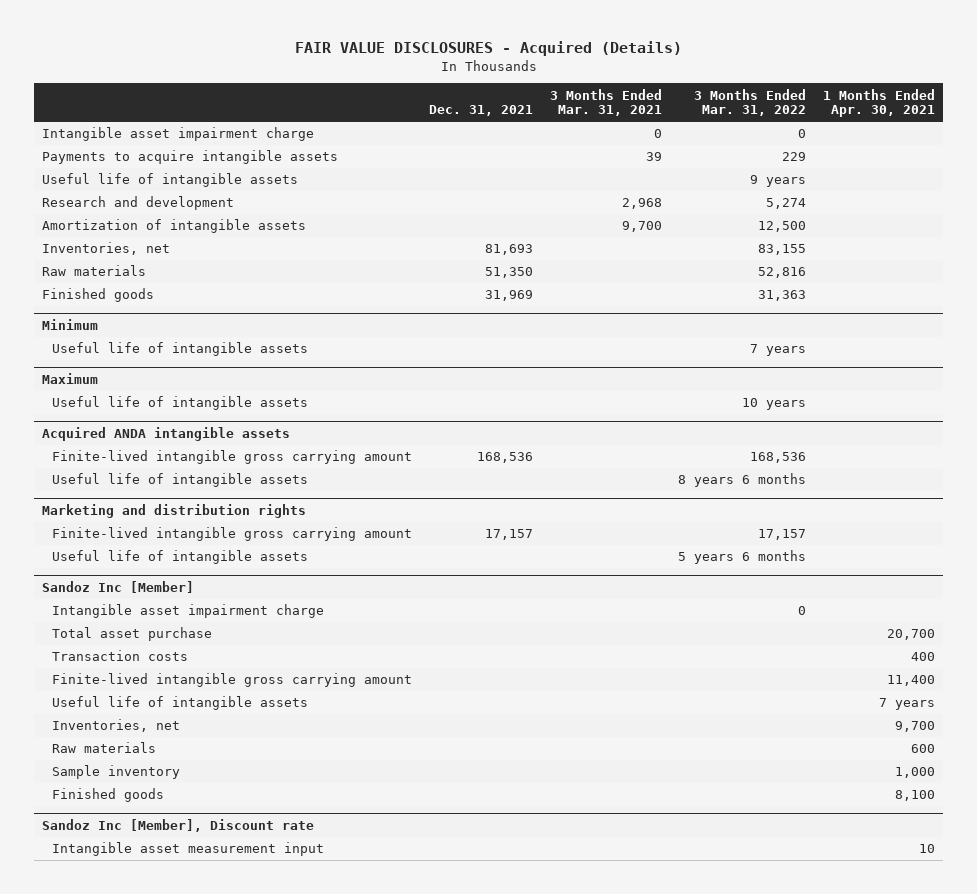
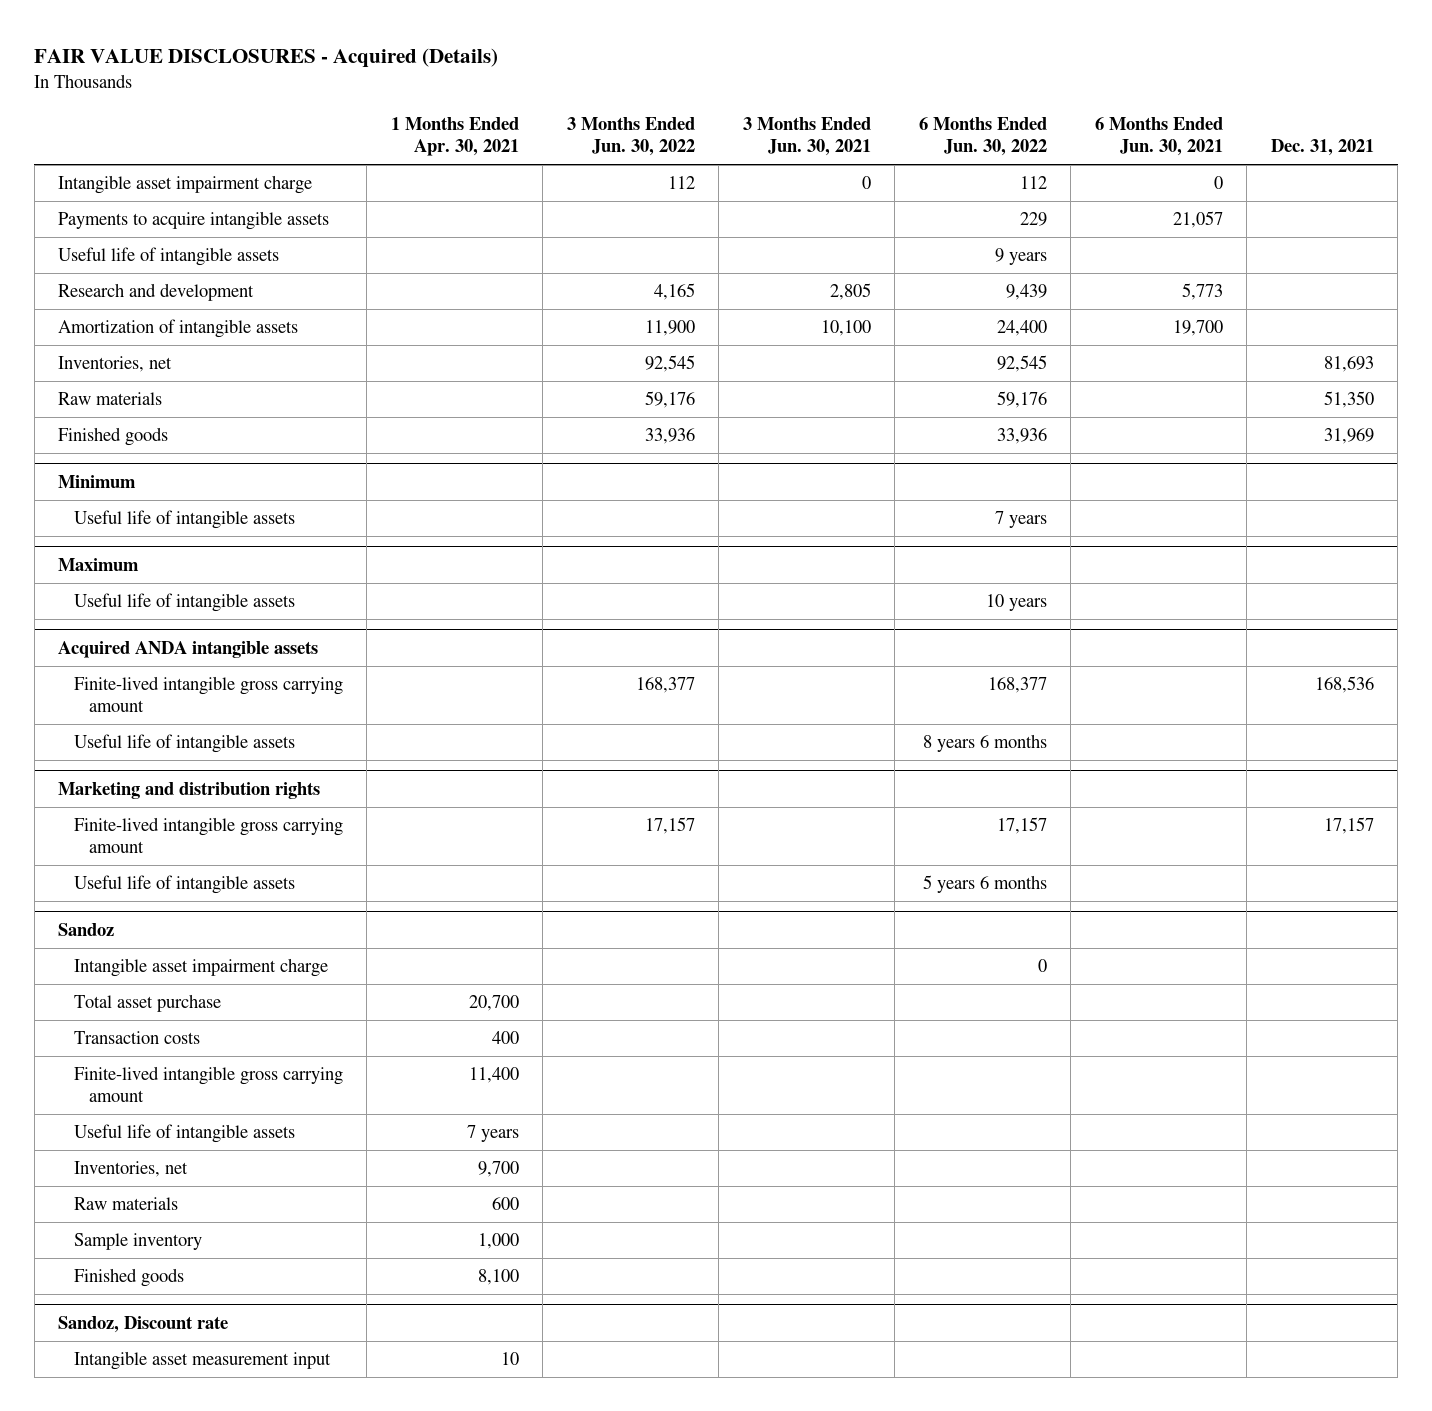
- | Dec. 31, 2021 | 3 Months Ended Mar. 31, 2021 | 3 Months Ended Mar. 31, 2022 | 1 Months Ended Apr. 30, 2021
+ | 1 Months Ended Apr. 30, 2021 | 3 Months Ended Jun. 30, 2022 | 3 Months Ended Jun. 30, 2021 | 6 Months Ended Jun. 30, 2022 | 6 Months Ended Jun. 30, 2021 | Dec. 31, 2021
- Sandoz Inc [Member]
+ Sandoz
- Sandoz Inc [Member], Discount rate
+ Sandoz, Discount rate

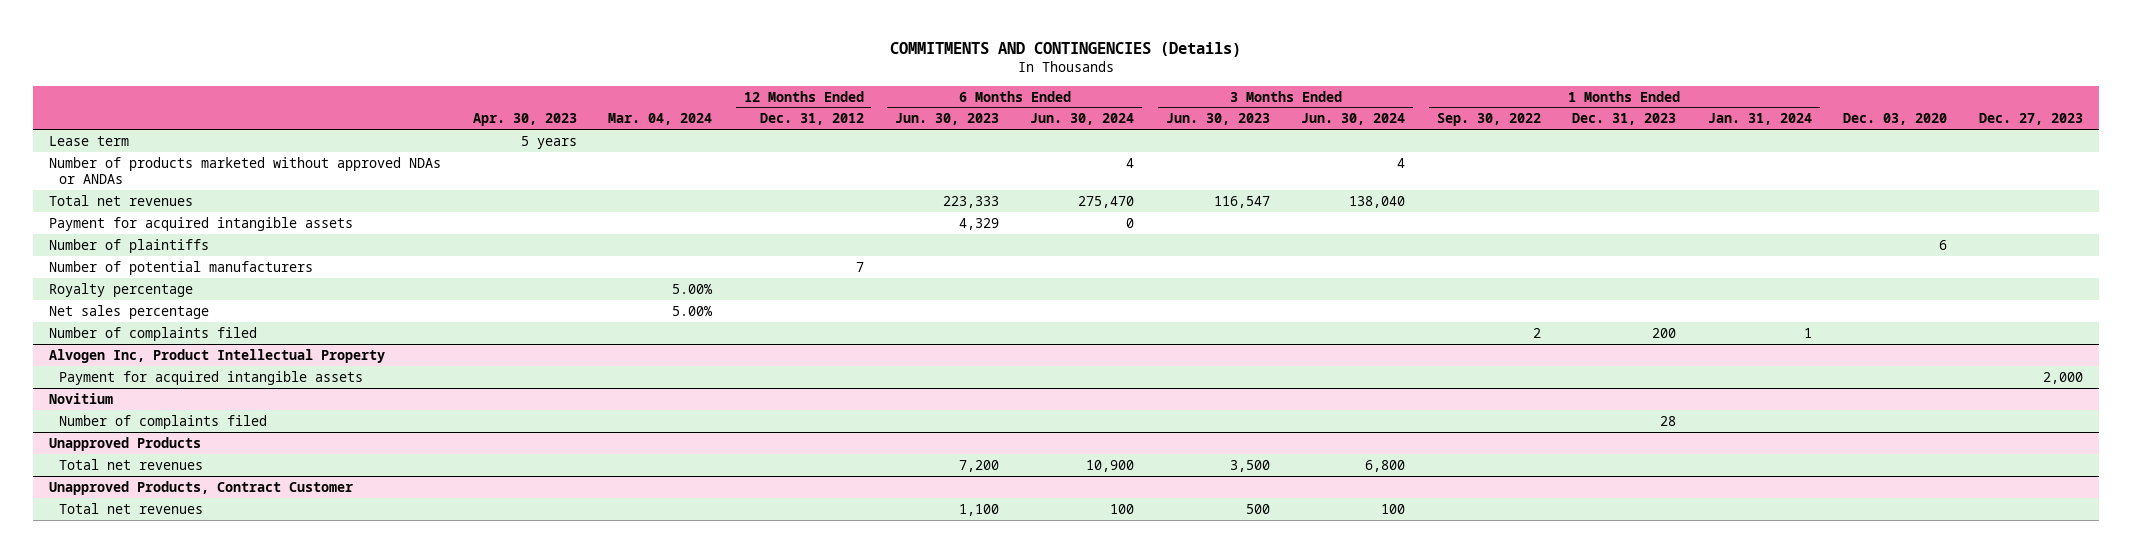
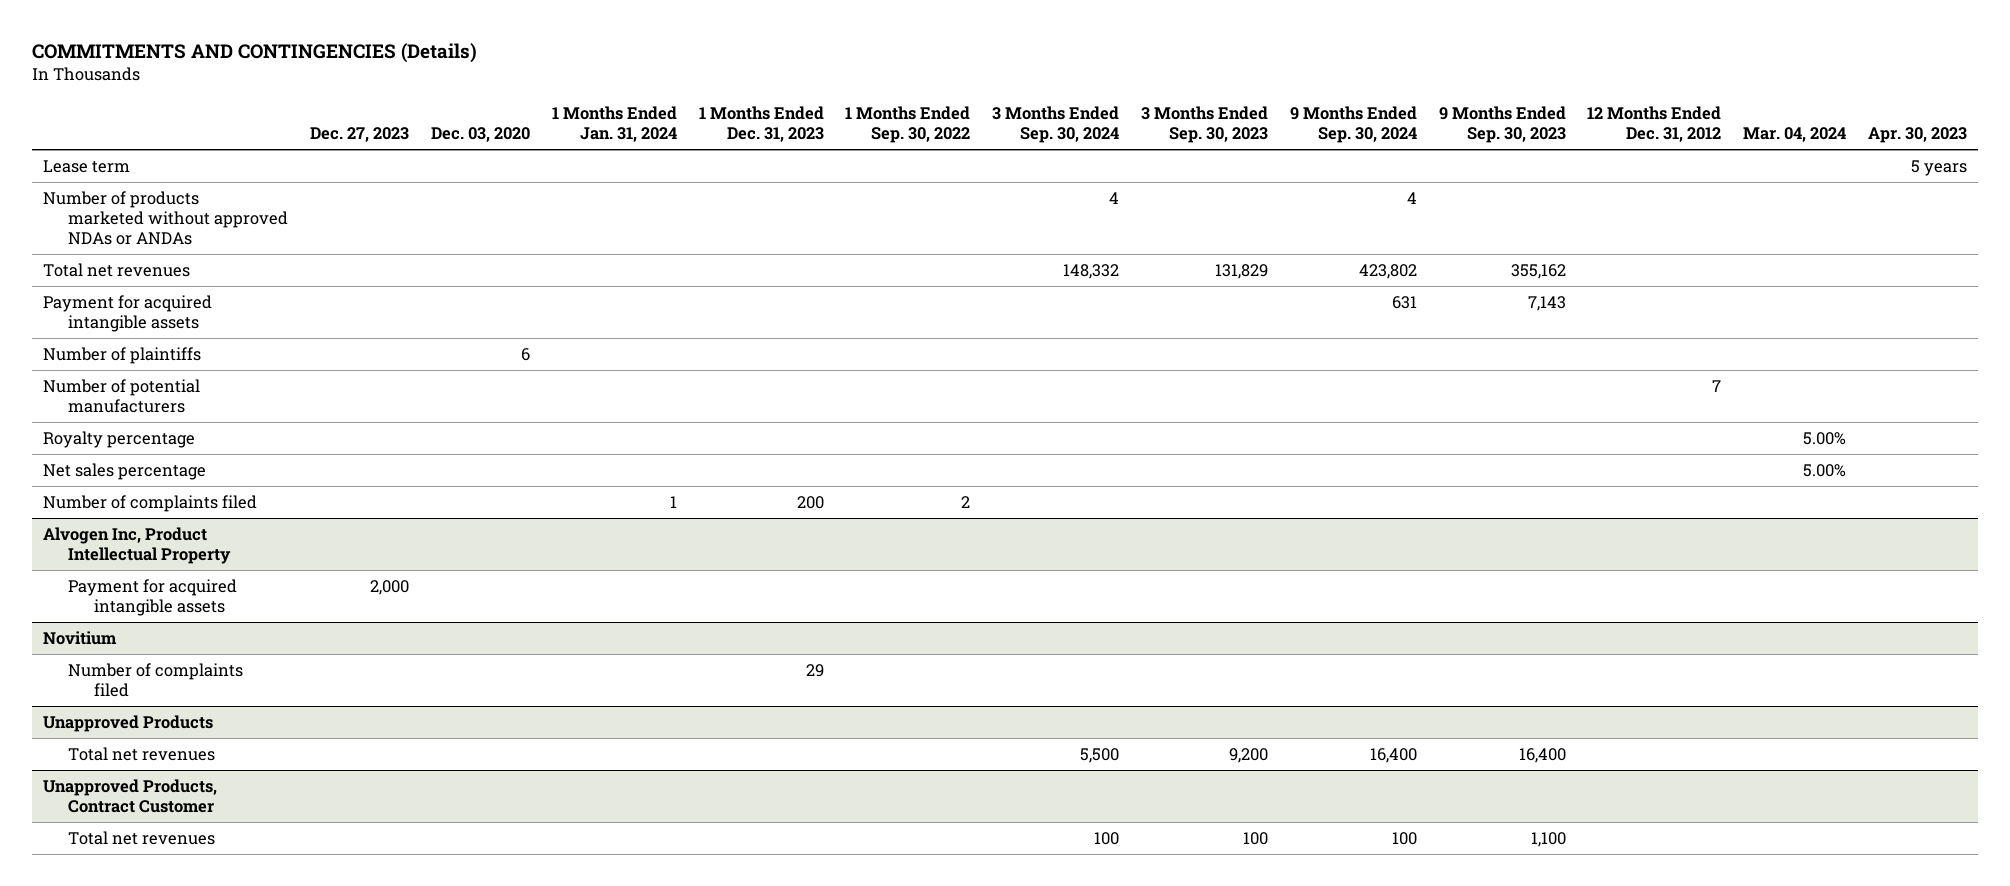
- | Apr. 30, 2023 | Mar. 04, 2024 | 12 Months Ended Dec. 31, 2012 | 6 Months Ended Jun. 30, 2023 | 6 Months Ended Jun. 30, 2024 | 3 Months Ended Jun. 30, 2023 | 3 Months Ended Jun. 30, 2024 | 1 Months Ended Sep. 30, 2022 | 1 Months Ended Dec. 31, 2023 | 1 Months Ended Jan. 31, 2024 | Dec. 03, 2020 | Dec. 27, 2023
+ | Dec. 27, 2023 | Dec. 03, 2020 | 1 Months Ended Jan. 31, 2024 | 1 Months Ended Dec. 31, 2023 | 1 Months Ended Sep. 30, 2022 | 3 Months Ended Sep. 30, 2024 | 3 Months Ended Sep. 30, 2023 | 9 Months Ended Sep. 30, 2024 | 9 Months Ended Sep. 30, 2023 | 12 Months Ended Dec. 31, 2012 | Mar. 04, 2024 | Apr. 30, 2023
@ Novitium
- Number of complaints filed | | | | | | | | | 28 | | |
+ Number of complaints filed | | | | 29 | | | | | | | |

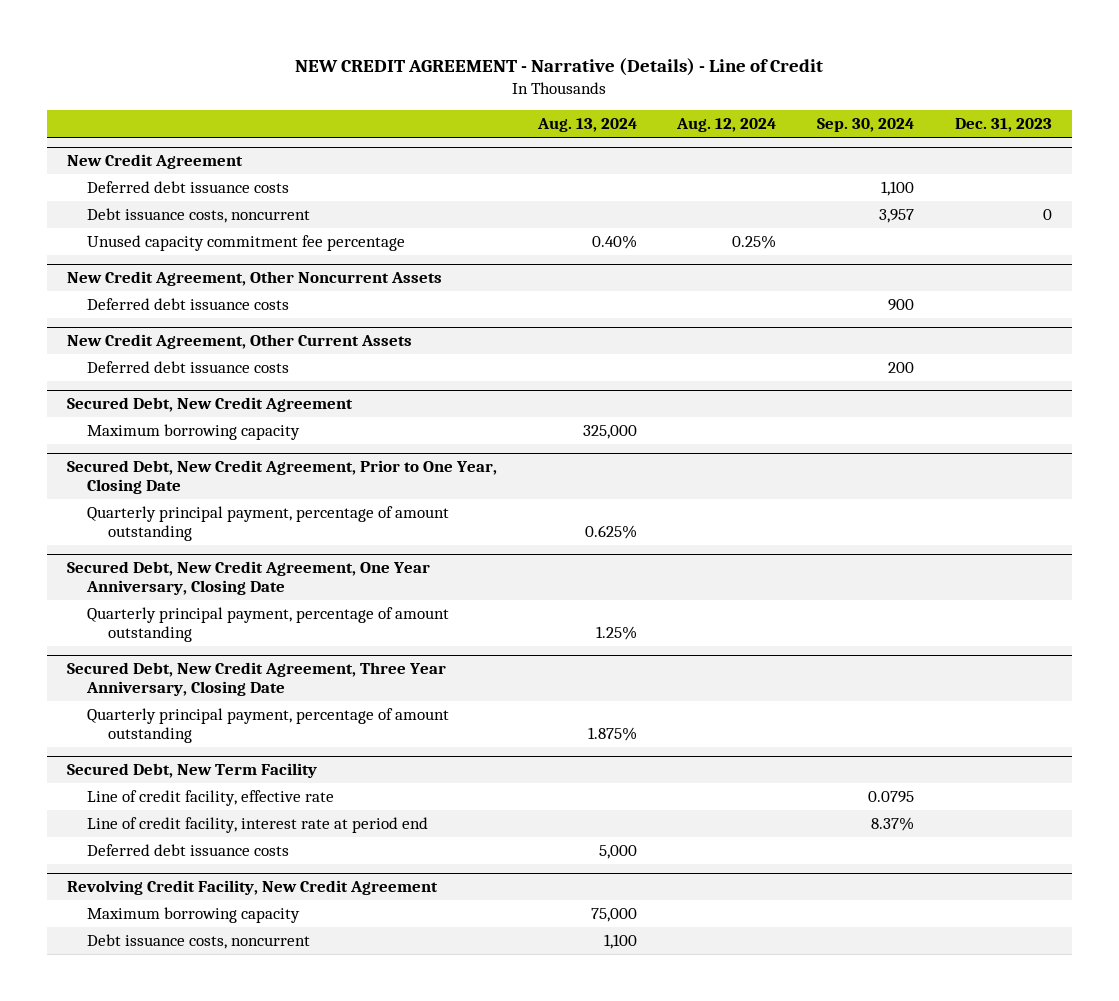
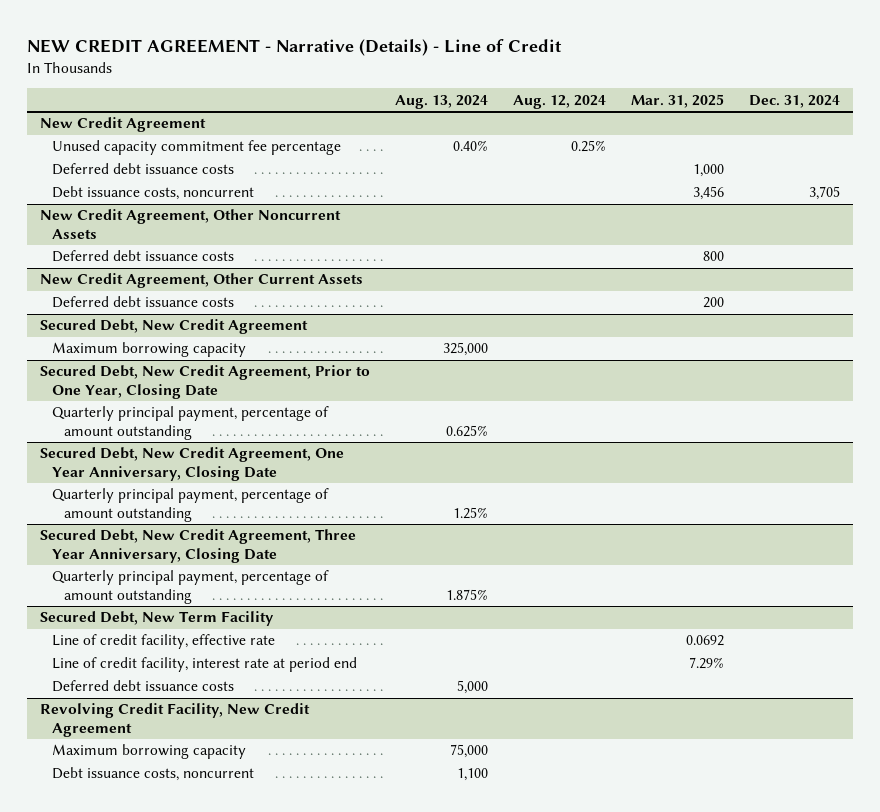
- | Aug. 13, 2024 | Aug. 12, 2024 | Sep. 30, 2024 | Dec. 31, 2023
+ | Aug. 13, 2024 | Aug. 12, 2024 | Mar. 31, 2025 | Dec. 31, 2024
@ New Credit Agreement
moved up: Unused capacity commitment fee percentage | 0.40% | 0.25% | |

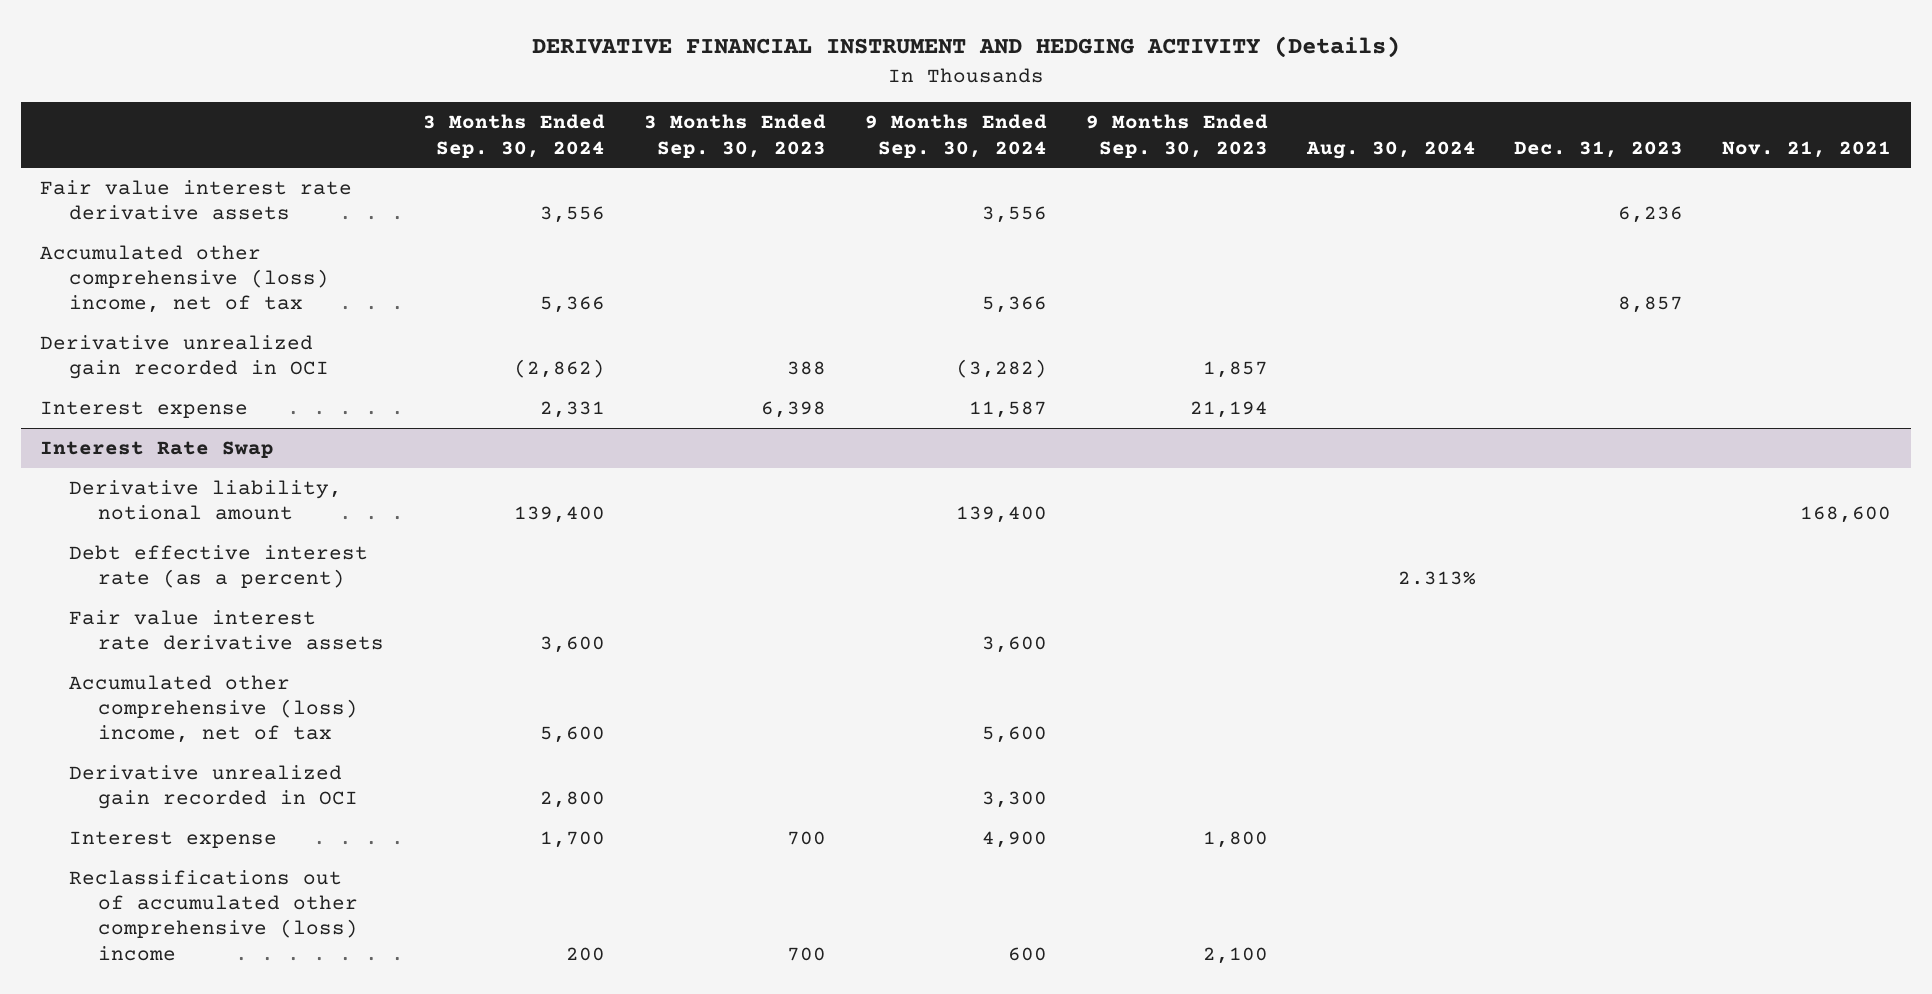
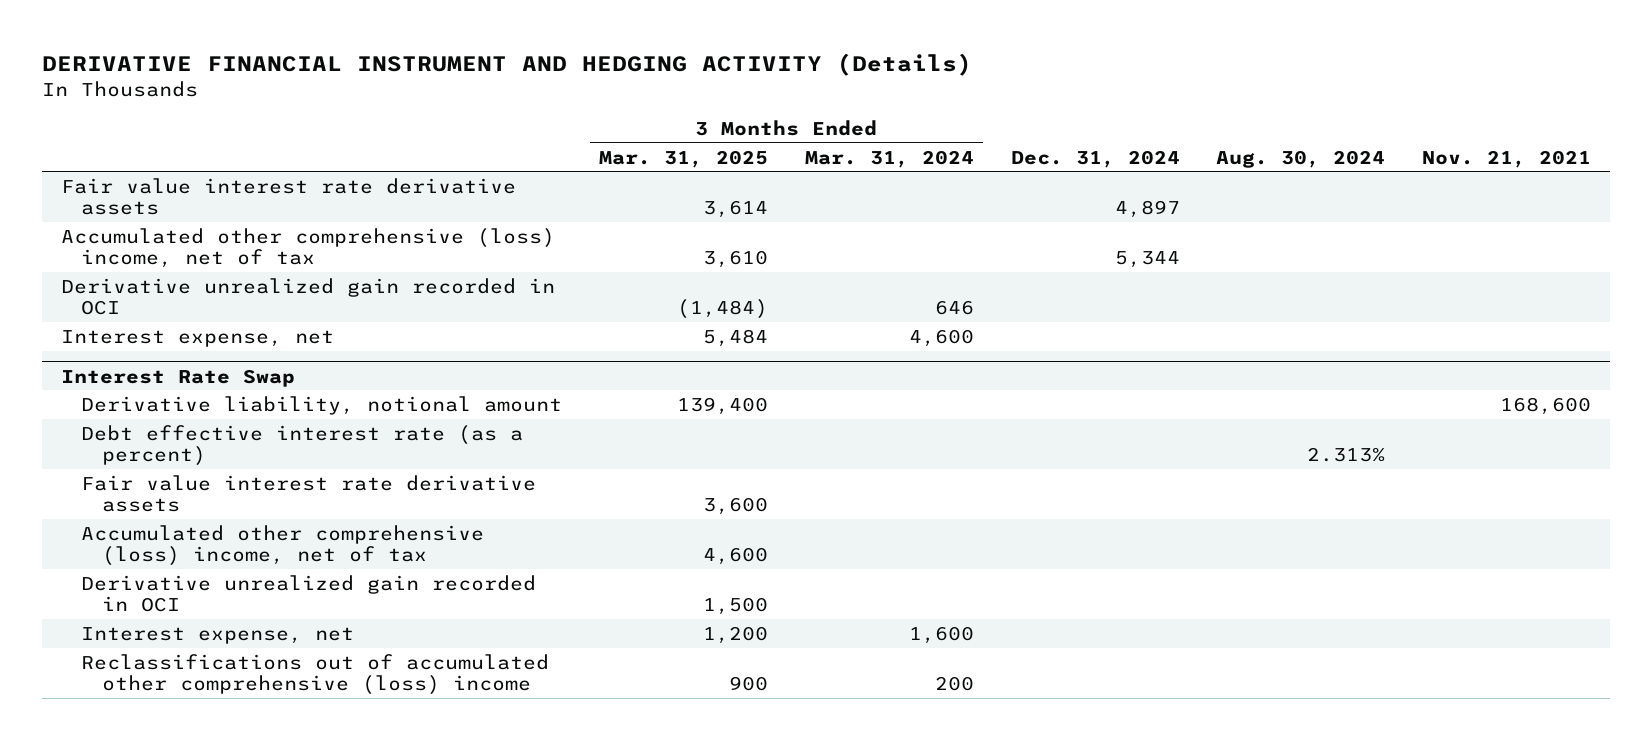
- | 3 Months Ended Sep. 30, 2024 | 3 Months Ended Sep. 30, 2023 | 9 Months Ended Sep. 30, 2024 | 9 Months Ended Sep. 30, 2023 | Aug. 30, 2024 | Dec. 31, 2023 | Nov. 21, 2021
+ | 3 Months Ended Mar. 31, 2025 | 3 Months Ended Mar. 31, 2024 | Dec. 31, 2024 | Aug. 30, 2024 | Nov. 21, 2021
- Interest expense | 2,331 | 6,398 | 11,587 | 21,194 | | |
+ Interest expense, net | 5,484 | 4,600 | | |
@ Interest Rate Swap
- Interest expense | 1,700 | 700 | 4,900 | 1,800 | | |
+ Interest expense, net | 1,200 | 1,600 | | |

